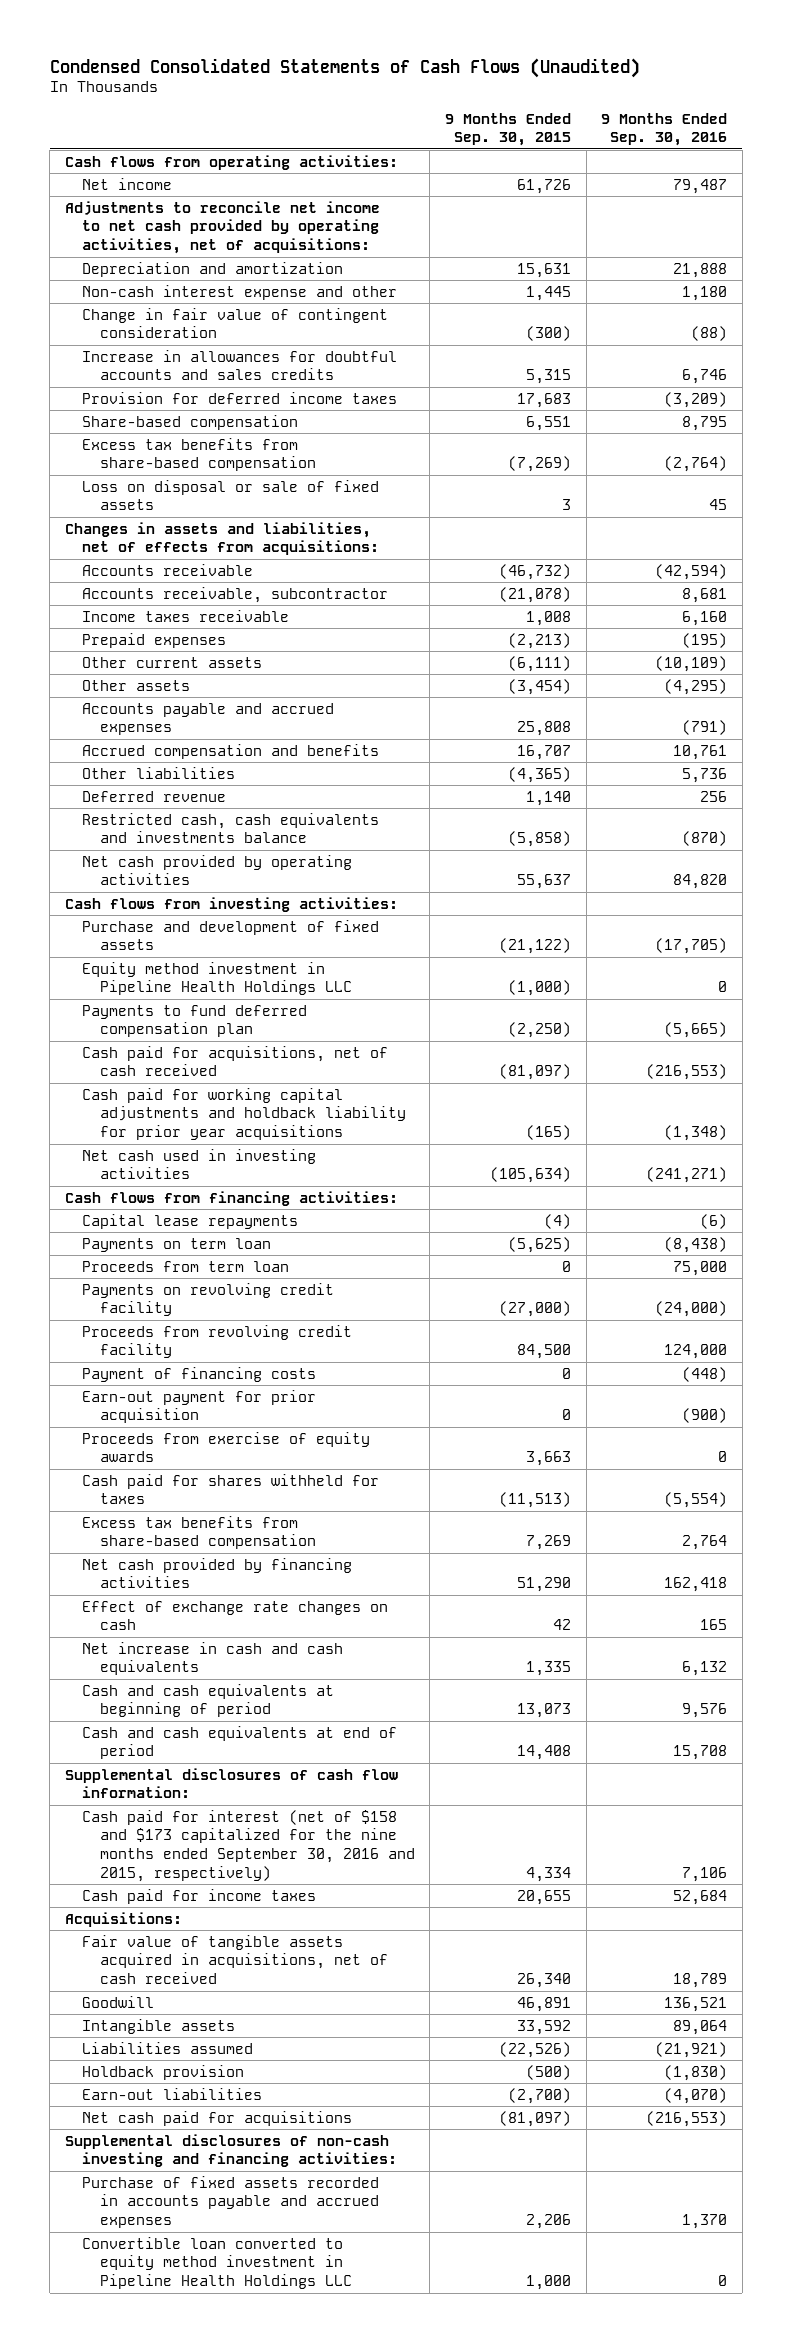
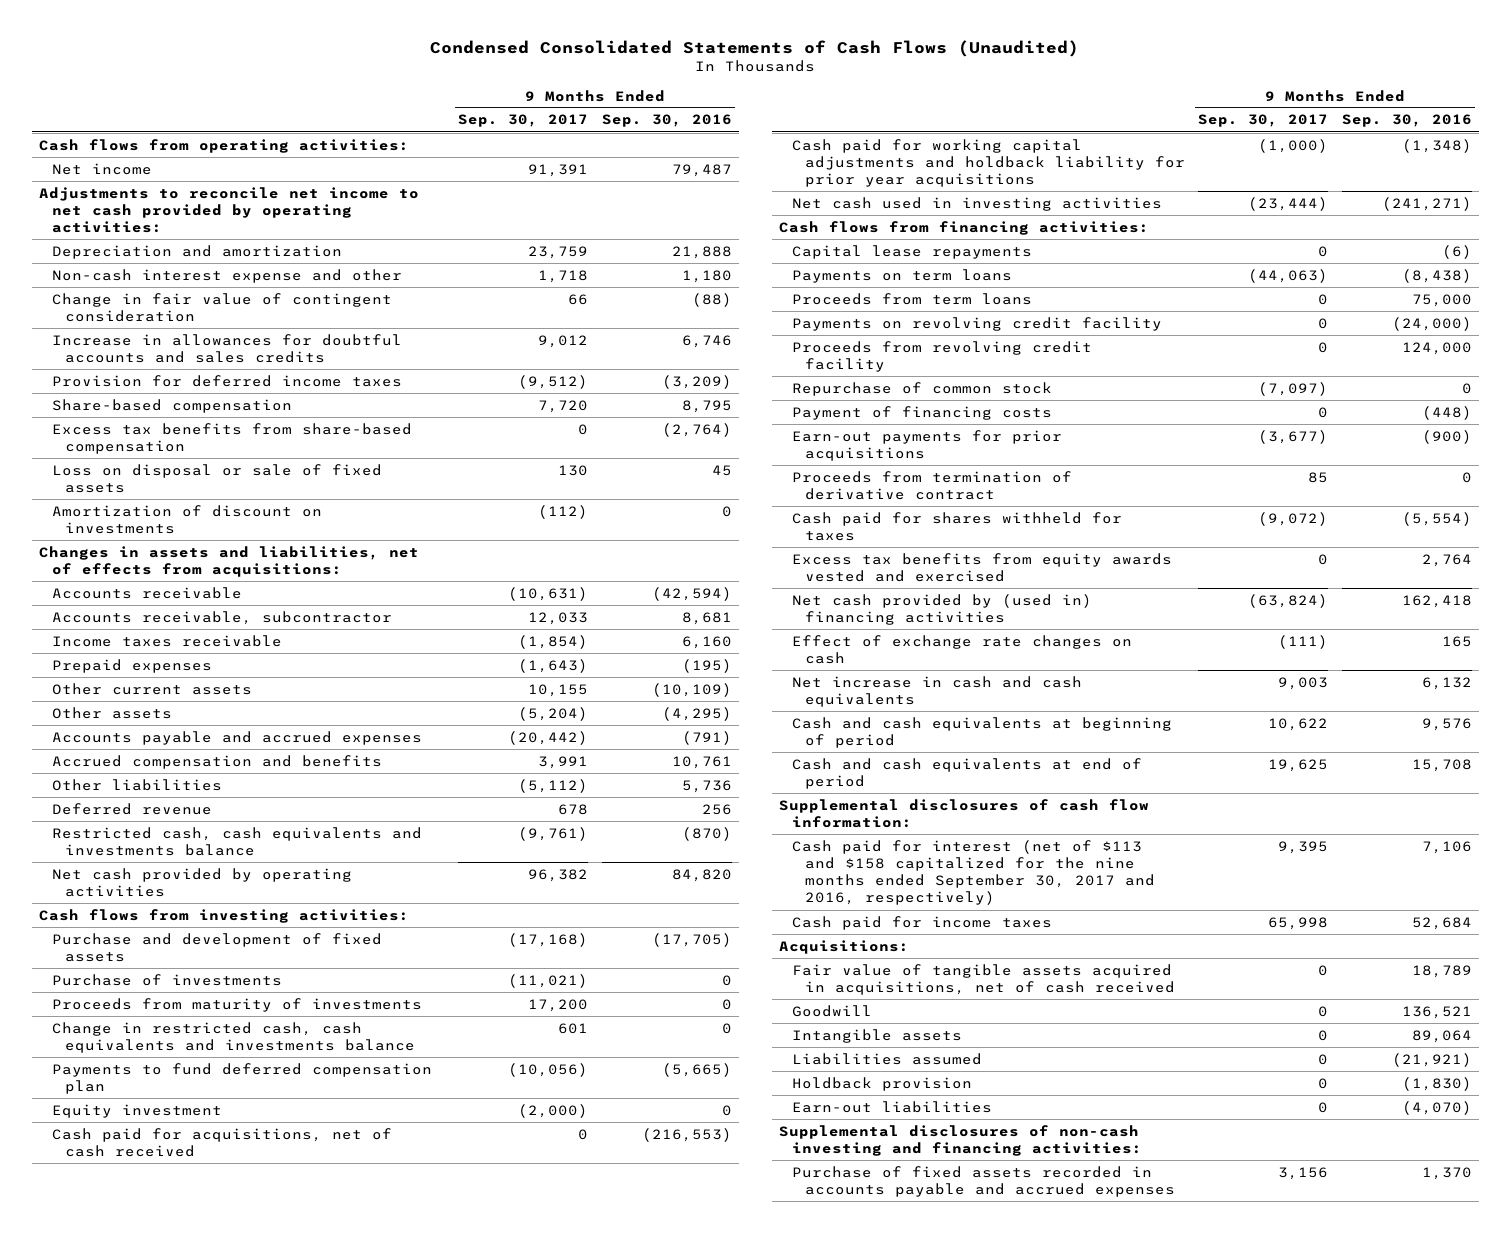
- | 9 Months Ended Sep. 30, 2015 | 9 Months Ended Sep. 30, 2016
+ | 9 Months Ended Sep. 30, 2017 | 9 Months Ended Sep. 30, 2016
- Adjustments to reconcile net income to net cash provided by operating activities, net of acquisitions:
+ Adjustments to reconcile net income to net cash provided by operating activities:
+ Amortization of discount on investments | (112) | 0
- Equity method investment in Pipeline Health Holdings LLC | (1,000) | 0
+ Purchase of investments | (11,021) | 0
+ Proceeds from maturity of investments | 17,200 | 0
+ Change in restricted cash, cash equivalents and investments balance | 601 | 0
+ Equity investment | (2,000) | 0
- Payments on term loan | (5,625) | (8,438)
- Proceeds from term loan | 0 | 75,000
+ Payments on term loans | (44,063) | (8,438)
+ Proceeds from term loans | 0 | 75,000
+ Repurchase of common stock | (7,097) | 0
- Earn-out payment for prior acquisition | 0 | (900)
- Proceeds from exercise of equity awards | 3,663 | 0
+ Earn-out payments for prior acquisitions | (3,677) | (900)
+ Proceeds from termination of derivative contract | 85 | 0
- Excess tax benefits from share-based compensation | 7,269 | 2,764
- Net cash provided by financing activities | 51,290 | 162,418
+ Excess tax benefits from equity awards vested and exercised | 0 | 2,764
+ Net cash provided by (used in) financing activities | (63,824) | 162,418
- Cash paid for interest (net of $158 and $173 capitalized for the nine months ended September 30, 2016 and 2015, respectively) | 4,334 | 7,106
+ Cash paid for interest (net of $113 and $158 capitalized for the nine months ended September 30, 2017 and 2016, respectively) | 9,395 | 7,106
- Net cash paid for acquisitions | (81,097) | (216,553)
- Convertible loan converted to equity method investment in Pipeline Health Holdings LLC | 1,000 | 0

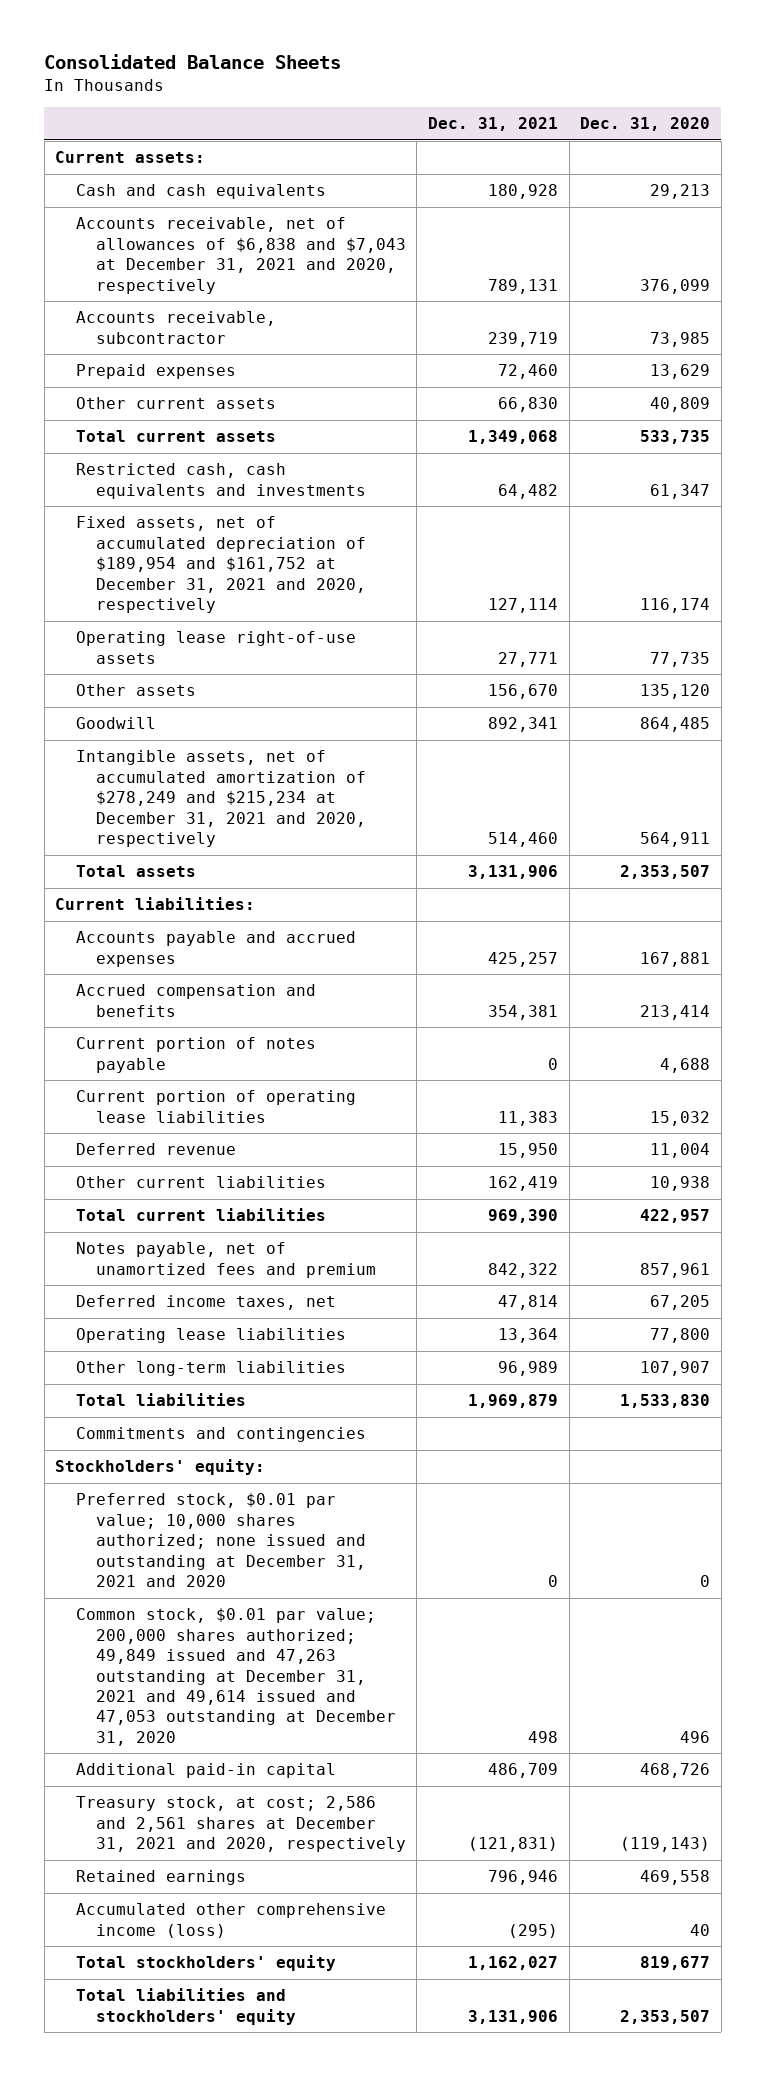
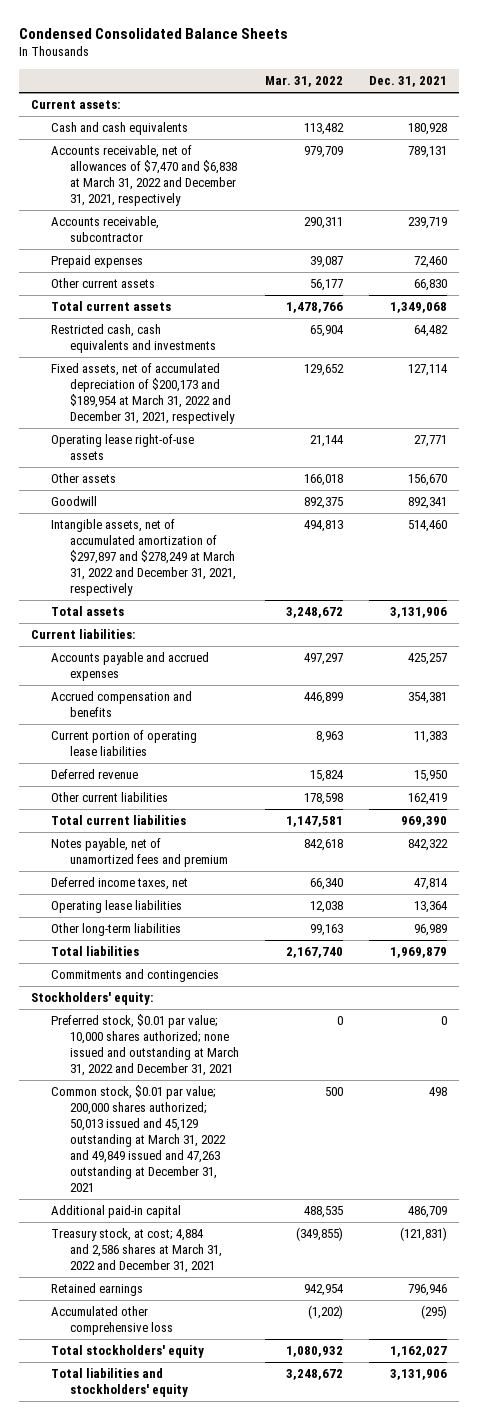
- Consolidated Balance Sheets
+ Condensed Consolidated Balance Sheets
- | Dec. 31, 2021 | Dec. 31, 2020
+ | Mar. 31, 2022 | Dec. 31, 2021
- Accounts receivable, net of allowances of $6,838 and $7,043 at December 31, 2021 and 2020, respectively | 789,131 | 376,099
+ Accounts receivable, net of allowances of $7,470 and $6,838 at March 31, 2022 and December 31, 2021, respectively | 979,709 | 789,131
- Fixed assets, net of accumulated depreciation of $189,954 and $161,752 at December 31, 2021 and 2020, respectively | 127,114 | 116,174
+ Fixed assets, net of accumulated depreciation of $200,173 and $189,954 at March 31, 2022 and December 31, 2021, respectively | 129,652 | 127,114
- Intangible assets, net of accumulated amortization of $278,249 and $215,234 at December 31, 2021 and 2020, respectively | 514,460 | 564,911
+ Intangible assets, net of accumulated amortization of $297,897 and $278,249 at March 31, 2022 and December 31, 2021, respectively | 494,813 | 514,460
- Current portion of notes payable | 0 | 4,688
- Preferred stock, $0.01 par value; 10,000 shares authorized; none issued and outstanding at December 31, 2021 and 2020 | 0 | 0
- Common stock, $0.01 par value; 200,000 shares authorized; 49,849 issued and 47,263 outstanding at December 31, 2021 and 49,614 issued and 47,053 outstanding at December 31, 2020 | 498 | 496
+ Preferred stock, $0.01 par value; 10,000 shares authorized; none issued and outstanding at March 31, 2022 and December 31, 2021 | 0 | 0
+ Common stock, $0.01 par value; 200,000 shares authorized; 50,013 issued and 45,129 outstanding at March 31, 2022 and 49,849 issued and 47,263 outstanding at December 31, 2021 | 500 | 498
- Treasury stock, at cost; 2,586 and 2,561 shares at December 31, 2021 and 2020, respectively | (121,831) | (119,143)
+ Treasury stock, at cost; 4,884 and 2,586 shares at March 31, 2022 and December 31, 2021 | (349,855) | (121,831)
- Accumulated other comprehensive income (loss) | (295) | 40
+ Accumulated other comprehensive loss | (1,202) | (295)

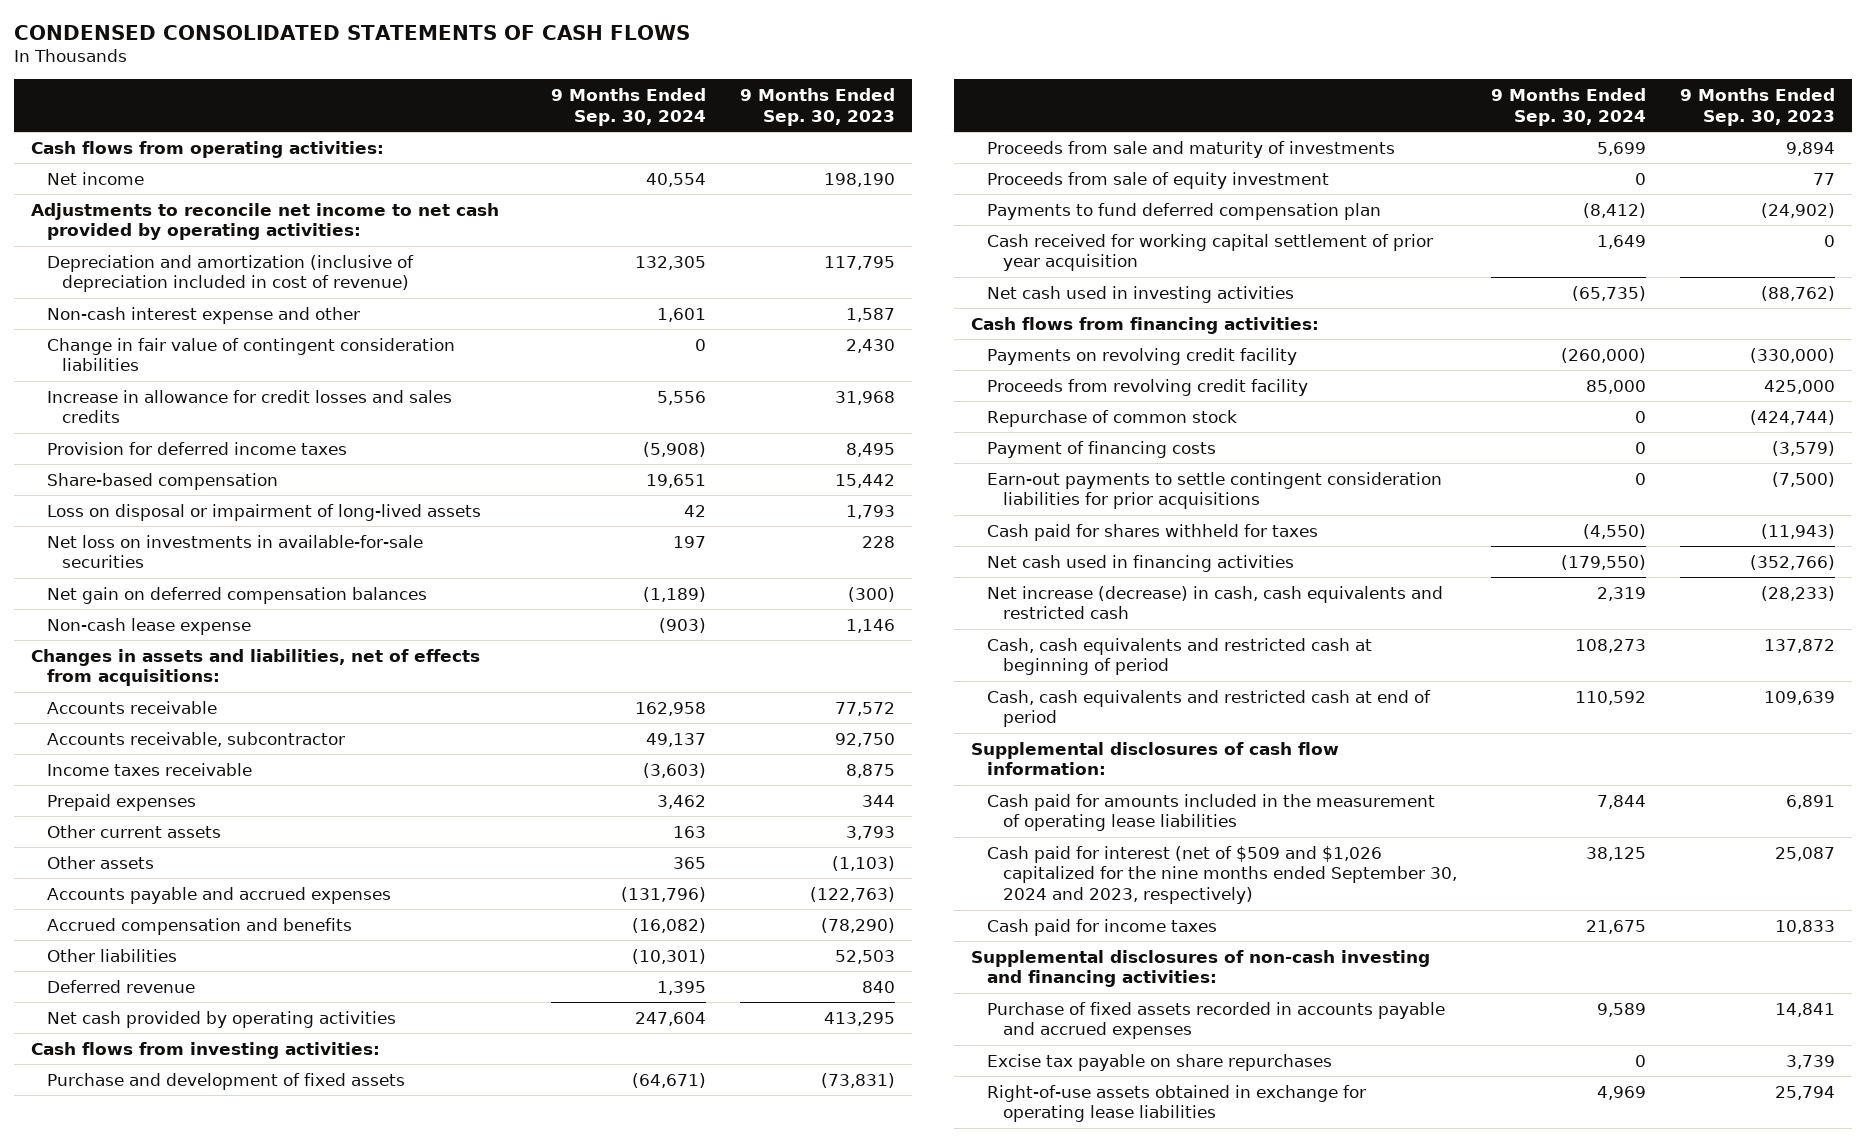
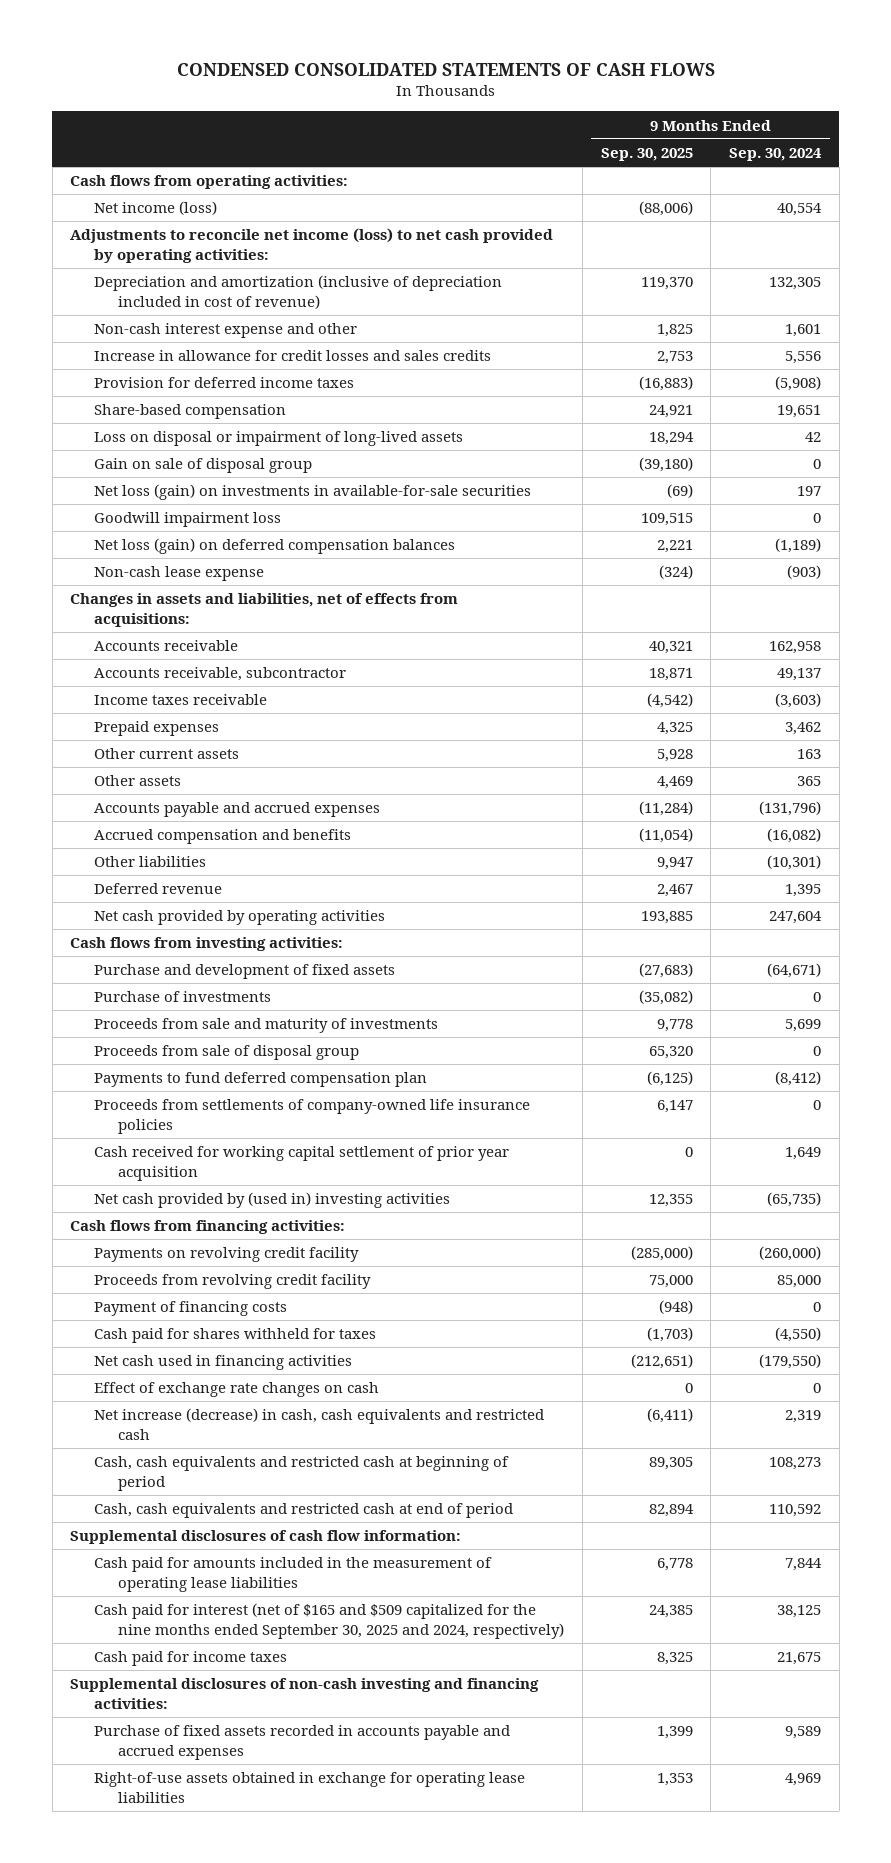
- | 9 Months Ended Sep. 30, 2024 | 9 Months Ended Sep. 30, 2023
+ | 9 Months Ended Sep. 30, 2025 | 9 Months Ended Sep. 30, 2024
- Net income | 40,554 | 198,190
- Adjustments to reconcile net income to net cash provided by operating activities:
+ Net income (loss) | (88,006) | 40,554
+ Adjustments to reconcile net income (loss) to net cash provided by operating activities:
- Change in fair value of contingent consideration liabilities | 0 | 2,430
- Net loss on investments in available-for-sale securities | 197 | 228
- Net gain on deferred compensation balances | (1,189) | (300)
+ Gain on sale of disposal group | (39,180) | 0
+ Net loss (gain) on investments in available-for-sale securities | (69) | 197
+ Goodwill impairment loss | 109,515 | 0
+ Net loss (gain) on deferred compensation balances | 2,221 | (1,189)
+ Purchase of investments | (35,082) | 0
- Proceeds from sale of equity investment | 0 | 77
+ Proceeds from sale of disposal group | 65,320 | 0
+ Proceeds from settlements of company-owned life insurance policies | 6,147 | 0
- Net cash used in investing activities | (65,735) | (88,762)
+ Net cash provided by (used in) investing activities | 12,355 | (65,735)
- Repurchase of common stock | 0 | (424,744)
- Earn-out payments to settle contingent consideration liabilities for prior acquisitions | 0 | (7,500)
+ Effect of exchange rate changes on cash | 0 | 0
- Cash paid for interest (net of $509 and $1,026 capitalized for the nine months ended September 30, 2024 and 2023, respectively) | 38,125 | 25,087
+ Cash paid for interest (net of $165 and $509 capitalized for the nine months ended September 30, 2025 and 2024, respectively) | 24,385 | 38,125
- Excise tax payable on share repurchases | 0 | 3,739

